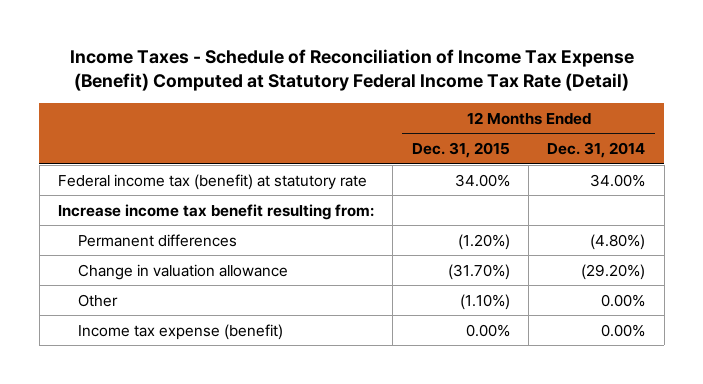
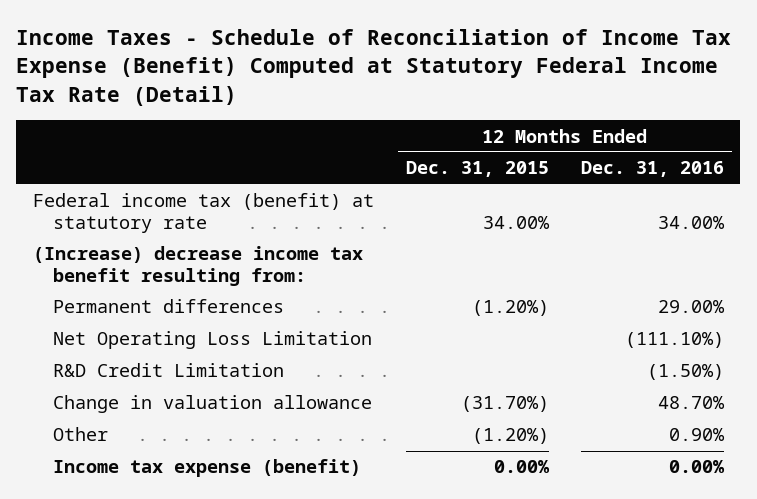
- | 12 Months Ended Dec. 31, 2015 | 12 Months Ended Dec. 31, 2014
+ | 12 Months Ended Dec. 31, 2015 | 12 Months Ended Dec. 31, 2016
- Increase income tax benefit resulting from:
+ (Increase) decrease income tax benefit resulting from:
+ Net Operating Loss Limitation | | (111.10%)
+ R&D Credit Limitation | | (1.50%)
- Other | (1.10%) | 0.00%
+ Other | (1.20%) | 0.90%

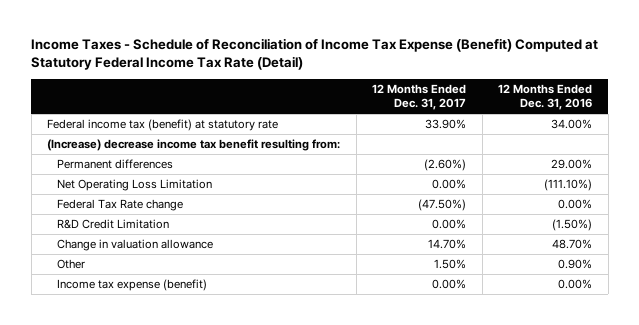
- | 12 Months Ended Dec. 31, 2015 | 12 Months Ended Dec. 31, 2016
+ | 12 Months Ended Dec. 31, 2017 | 12 Months Ended Dec. 31, 2016
+ Federal Tax Rate change | (47.50%) | 0.00%

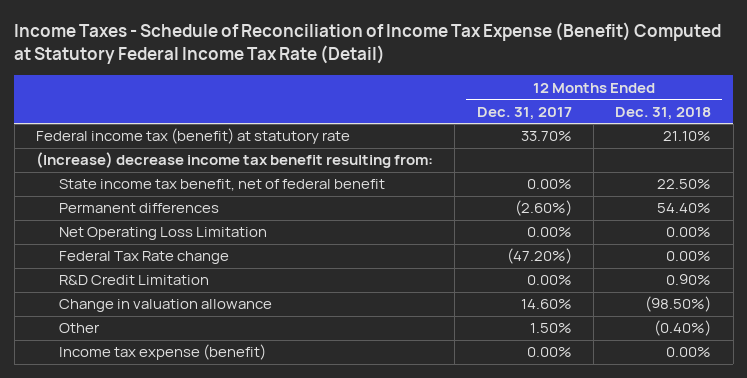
- | 12 Months Ended Dec. 31, 2017 | 12 Months Ended Dec. 31, 2016
+ | 12 Months Ended Dec. 31, 2017 | 12 Months Ended Dec. 31, 2018
- Federal income tax (benefit) at statutory rate | 33.90% | 34.00%
+ Federal income tax (benefit) at statutory rate | 33.70% | 21.10%
+ State income tax benefit, net of federal benefit | 0.00% | 22.50%
- Federal Tax Rate change | (47.50%) | 0.00%
+ Federal Tax Rate change | (47.20%) | 0.00%
- Change in valuation allowance | 14.70% | 48.70%
+ Change in valuation allowance | 14.60% | (98.50%)

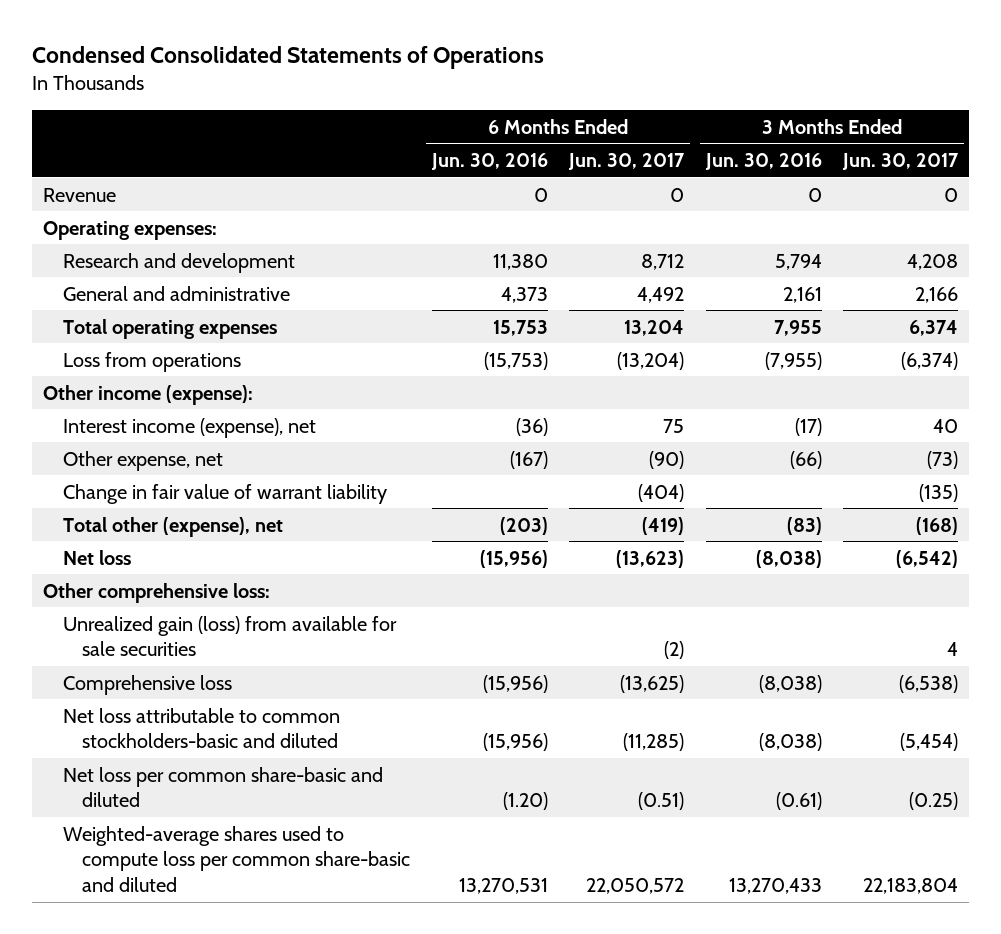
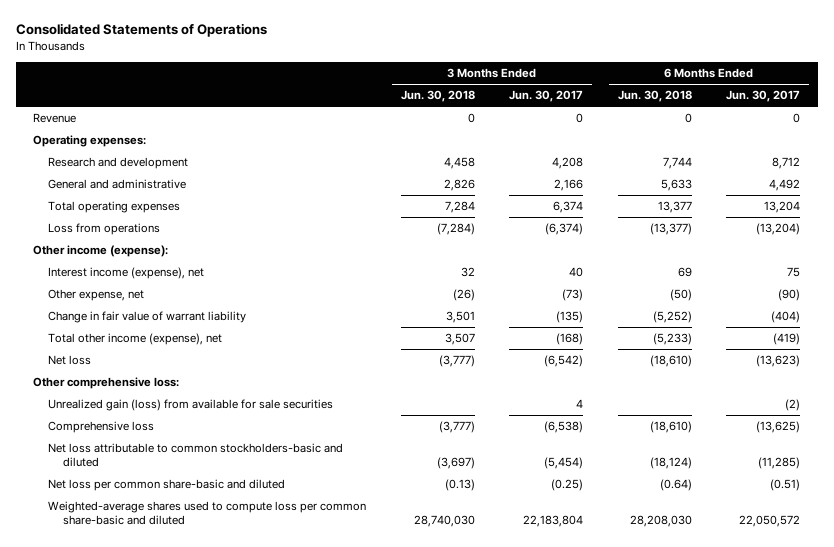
- Condensed Consolidated Statements of Operations
+ Consolidated Statements of Operations
- | 6 Months Ended Jun. 30, 2016 | 6 Months Ended Jun. 30, 2017 | 3 Months Ended Jun. 30, 2016 | 3 Months Ended Jun. 30, 2017
+ | 3 Months Ended Jun. 30, 2018 | 3 Months Ended Jun. 30, 2017 | 6 Months Ended Jun. 30, 2018 | 6 Months Ended Jun. 30, 2017
- Total other (expense), net | (203) | (419) | (83) | (168)
+ Total other income (expense), net | 3,507 | (168) | (5,233) | (419)

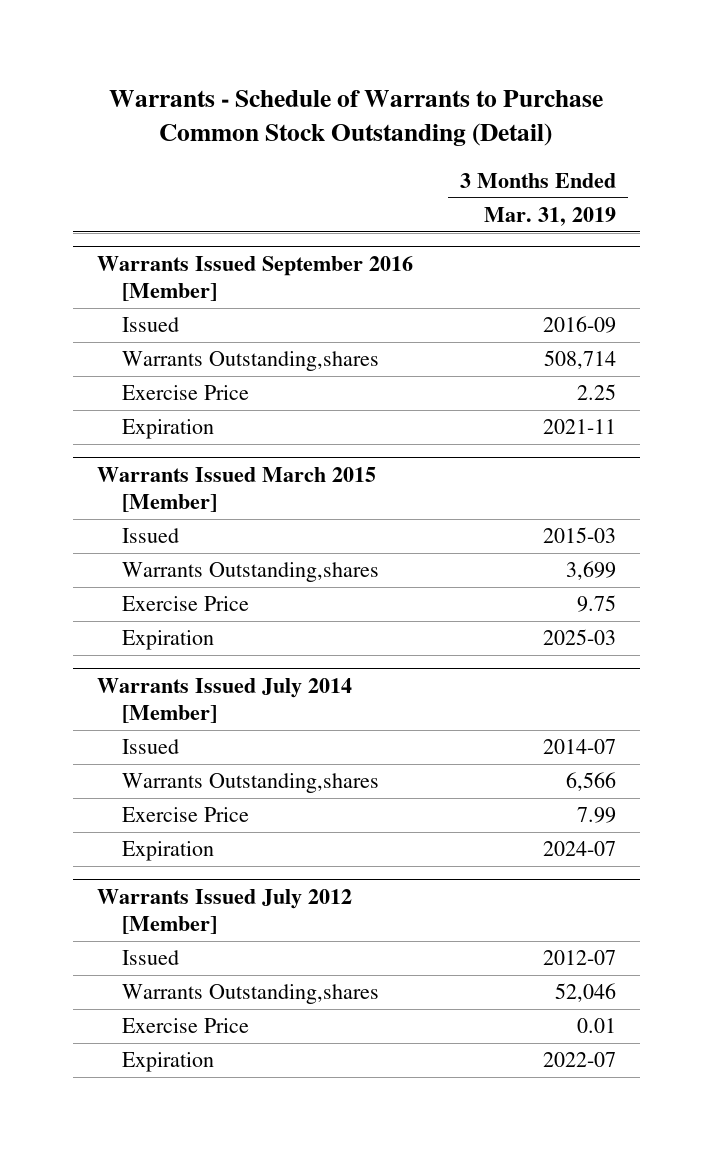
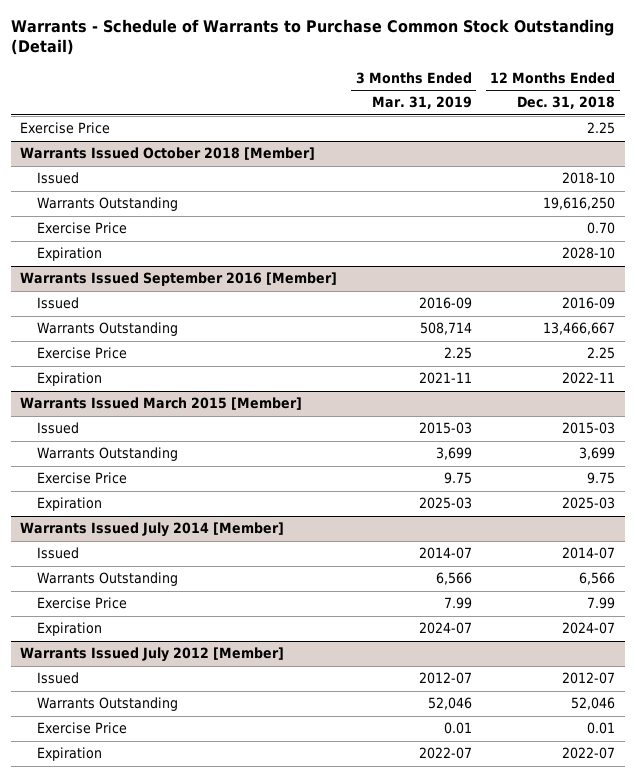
- | 3 Months Ended Mar. 31, 2019
+ | 3 Months Ended Mar. 31, 2019 | 12 Months Ended Dec. 31, 2018
+ Exercise Price | | 2.25
+ Warrants Issued October 2018 [Member]
+ Issued | | 2018-10
+ Warrants Outstanding | | 19,616,250
+ Exercise Price | | 0.70
+ Expiration | | 2028-10
@ Warrants Issued September 2016 [Member]
- Warrants Outstanding,shares | 508,714
+ Warrants Outstanding | 508,714 | 13,466,667
@ Warrants Issued March 2015 [Member]
- Warrants Outstanding,shares | 3,699
+ Warrants Outstanding | 3,699 | 3,699
@ Warrants Issued July 2014 [Member]
- Warrants Outstanding,shares | 6,566
+ Warrants Outstanding | 6,566 | 6,566
@ Warrants Issued July 2012 [Member]
- Warrants Outstanding,shares | 52,046
+ Warrants Outstanding | 52,046 | 52,046

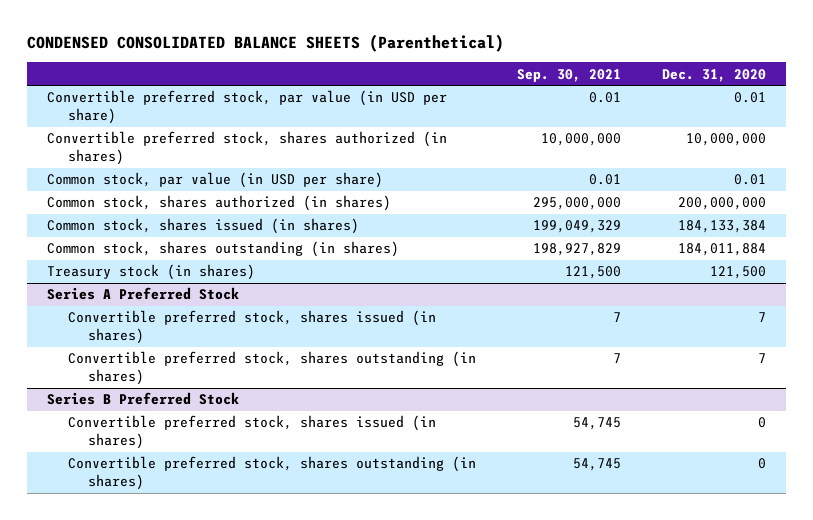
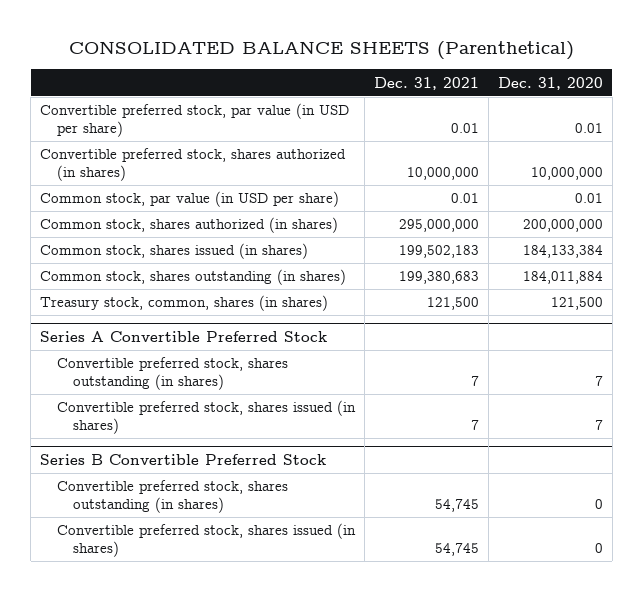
- CONDENSED CONSOLIDATED BALANCE SHEETS (Parenthetical)
+ CONSOLIDATED BALANCE SHEETS (Parenthetical)
- | Sep. 30, 2021 | Dec. 31, 2020
+ | Dec. 31, 2021 | Dec. 31, 2020
- Treasury stock (in shares) | 121,500 | 121,500
- Series A Preferred Stock
- Convertible preferred stock, shares issued (in shares) | 7 | 7
+ Treasury stock, common, shares (in shares) | 121,500 | 121,500
+ Series A Convertible Preferred Stock
- Series B Preferred Stock
- Convertible preferred stock, shares issued (in shares) | 54,745 | 0
+ Convertible preferred stock, shares issued (in shares) | 7 | 7
+ Series B Convertible Preferred Stock
+ Convertible preferred stock, shares issued (in shares) | 54,745 | 0

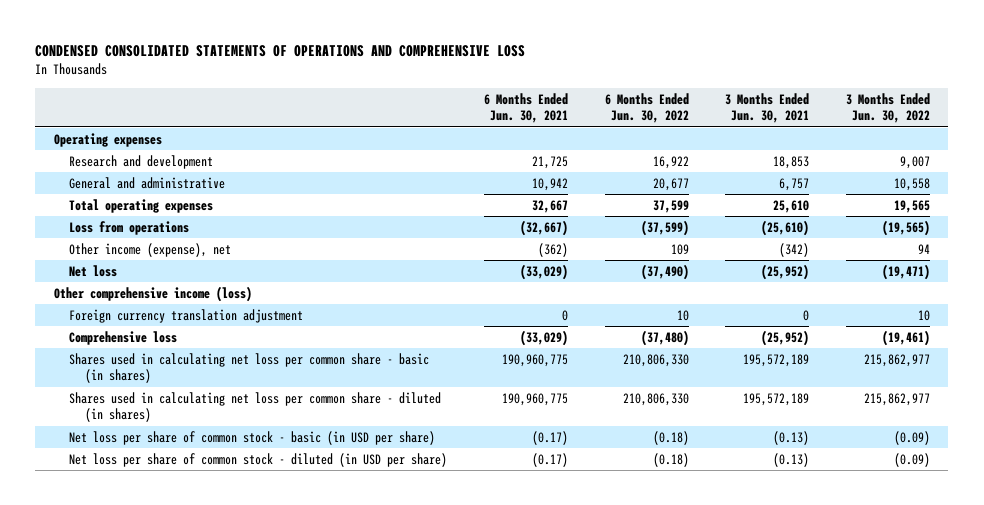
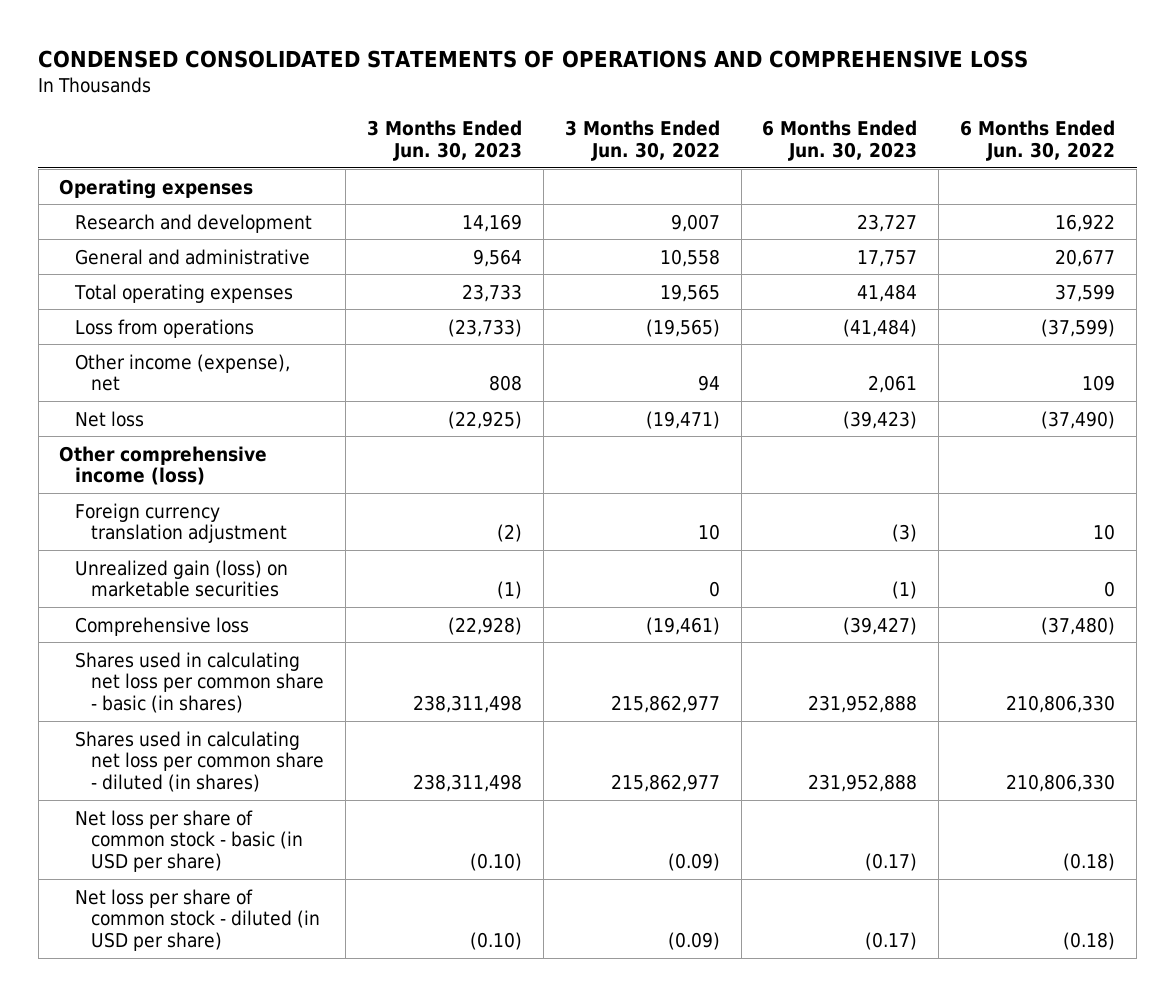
- | 6 Months Ended Jun. 30, 2021 | 6 Months Ended Jun. 30, 2022 | 3 Months Ended Jun. 30, 2021 | 3 Months Ended Jun. 30, 2022
+ | 3 Months Ended Jun. 30, 2023 | 3 Months Ended Jun. 30, 2022 | 6 Months Ended Jun. 30, 2023 | 6 Months Ended Jun. 30, 2022
+ Unrealized gain (loss) on marketable securities | (1) | 0 | (1) | 0

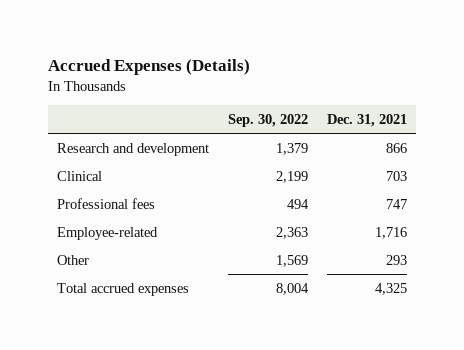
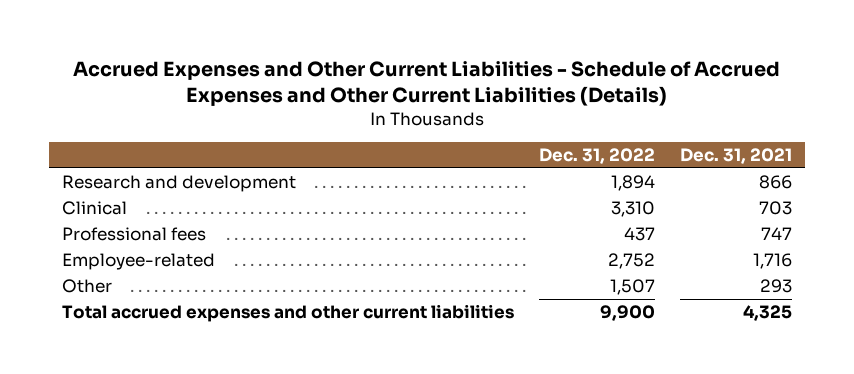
- Accrued Expenses (Details)
+ Accrued Expenses and Other Current Liabilities - Schedule of Accrued Expenses and Other Current Liabilities (Details)
- | Sep. 30, 2022 | Dec. 31, 2021
+ | Dec. 31, 2022 | Dec. 31, 2021
- Total accrued expenses | 8,004 | 4,325
+ Total accrued expenses and other current liabilities | 9,900 | 4,325

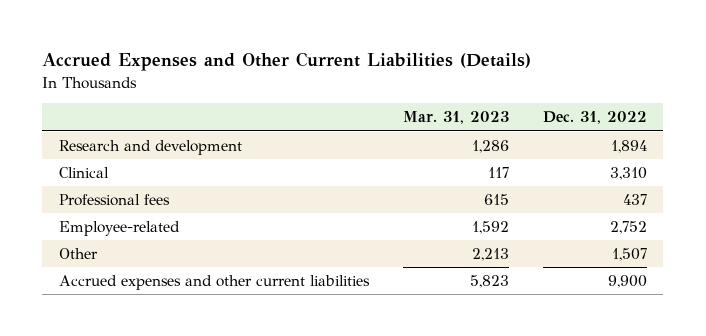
- Accrued Expenses and Other Current Liabilities - Schedule of Accrued Expenses and Other Current Liabilities (Details)
+ Accrued Expenses and Other Current Liabilities (Details)
- | Dec. 31, 2022 | Dec. 31, 2021
+ | Mar. 31, 2023 | Dec. 31, 2022
- Total accrued expenses and other current liabilities | 9,900 | 4,325
+ Accrued expenses and other current liabilities | 5,823 | 9,900

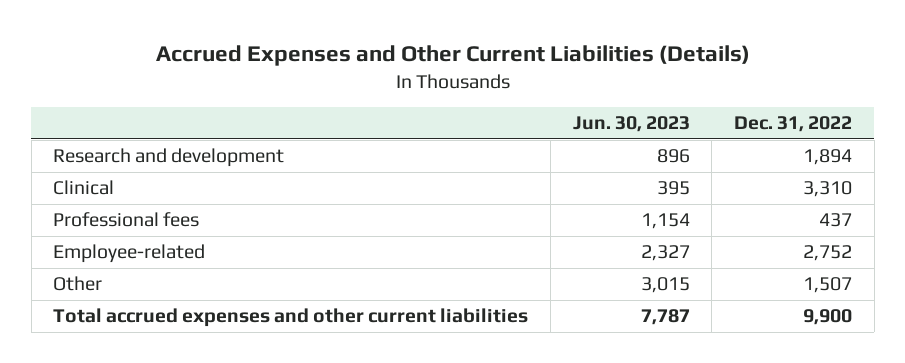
- | Mar. 31, 2023 | Dec. 31, 2022
+ | Jun. 30, 2023 | Dec. 31, 2022
- Accrued expenses and other current liabilities | 5,823 | 9,900
+ Total accrued expenses and other current liabilities | 7,787 | 9,900

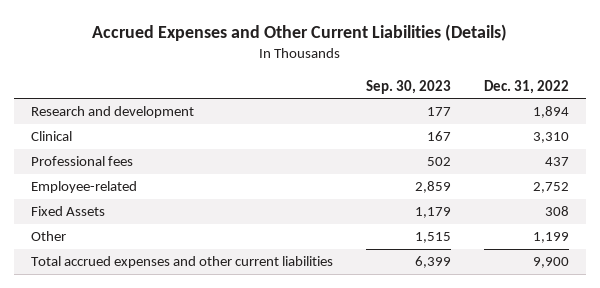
- | Jun. 30, 2023 | Dec. 31, 2022
+ | Sep. 30, 2023 | Dec. 31, 2022
- Other | 3,015 | 1,507
+ Fixed Assets | 1,179 | 308
+ Other | 1,515 | 1,199

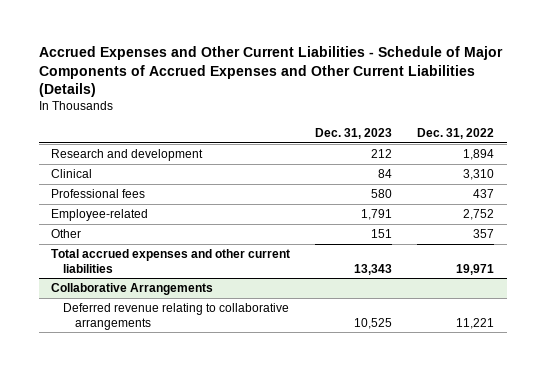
- Accrued Expenses and Other Current Liabilities (Details)
+ Accrued Expenses and Other Current Liabilities - Schedule of Major Components of Accrued Expenses and Other Current Liabilities (Details)
- | Sep. 30, 2023 | Dec. 31, 2022
+ | Dec. 31, 2023 | Dec. 31, 2022
- Fixed Assets | 1,179 | 308
- Other | 1,515 | 1,199
- Total accrued expenses and other current liabilities | 6,399 | 9,900
+ Other | 151 | 357
+ Total accrued expenses and other current liabilities | 13,343 | 19,971
+ Collaborative Arrangements
+ Deferred revenue relating to collaborative arrangements | 10,525 | 11,221

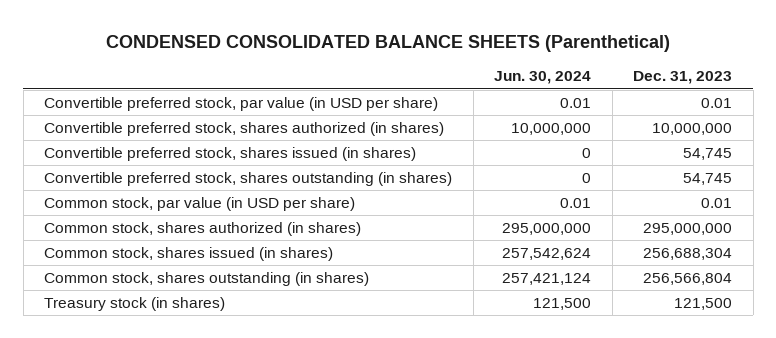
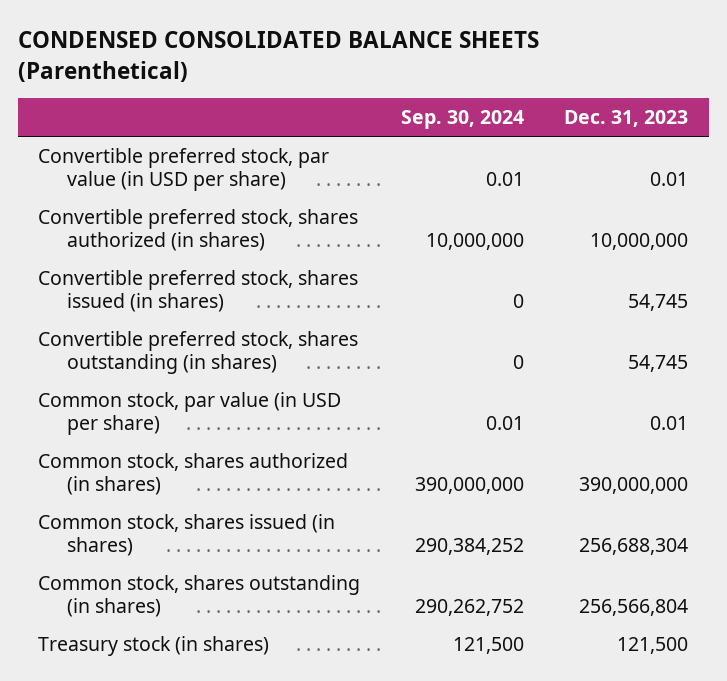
- | Jun. 30, 2024 | Dec. 31, 2023
+ | Sep. 30, 2024 | Dec. 31, 2023
- Common stock, shares authorized (in shares) | 295,000,000 | 295,000,000
+ Common stock, shares authorized (in shares) | 390,000,000 | 390,000,000

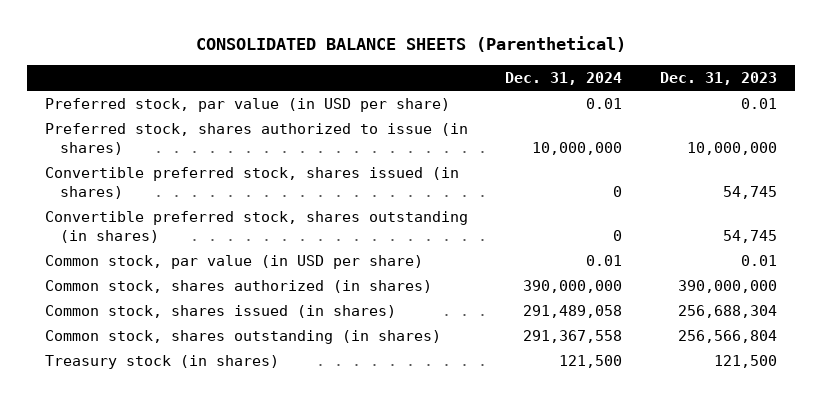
- CONDENSED CONSOLIDATED BALANCE SHEETS (Parenthetical)
+ CONSOLIDATED BALANCE SHEETS (Parenthetical)
- | Sep. 30, 2024 | Dec. 31, 2023
+ | Dec. 31, 2024 | Dec. 31, 2023
- Convertible preferred stock, par value (in USD per share) | 0.01 | 0.01
- Convertible preferred stock, shares authorized (in shares) | 10,000,000 | 10,000,000
+ Preferred stock, par value (in USD per share) | 0.01 | 0.01
+ Preferred stock, shares authorized to issue (in shares) | 10,000,000 | 10,000,000

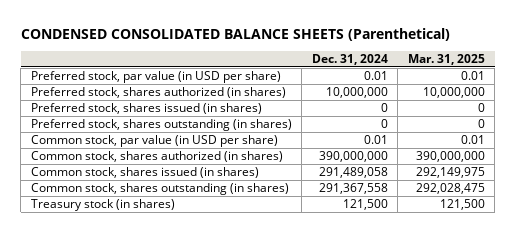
- CONSOLIDATED BALANCE SHEETS (Parenthetical)
+ CONDENSED CONSOLIDATED BALANCE SHEETS (Parenthetical)
- | Dec. 31, 2024 | Dec. 31, 2023
+ | Dec. 31, 2024 | Mar. 31, 2025
- Preferred stock, shares authorized to issue (in shares) | 10,000,000 | 10,000,000
- Convertible preferred stock, shares issued (in shares) | 0 | 54,745
- Convertible preferred stock, shares outstanding (in shares) | 0 | 54,745
+ Preferred stock, shares authorized (in shares) | 10,000,000 | 10,000,000
+ Preferred stock, shares issued (in shares) | 0 | 0
+ Preferred stock, shares outstanding (in shares) | 0 | 0

